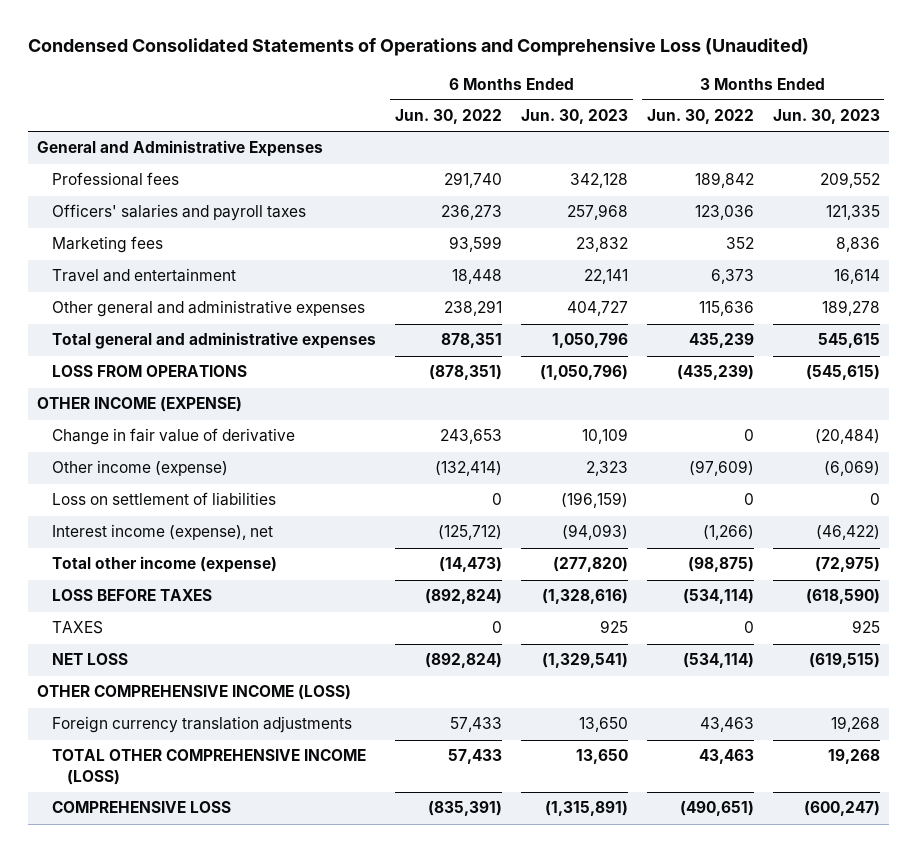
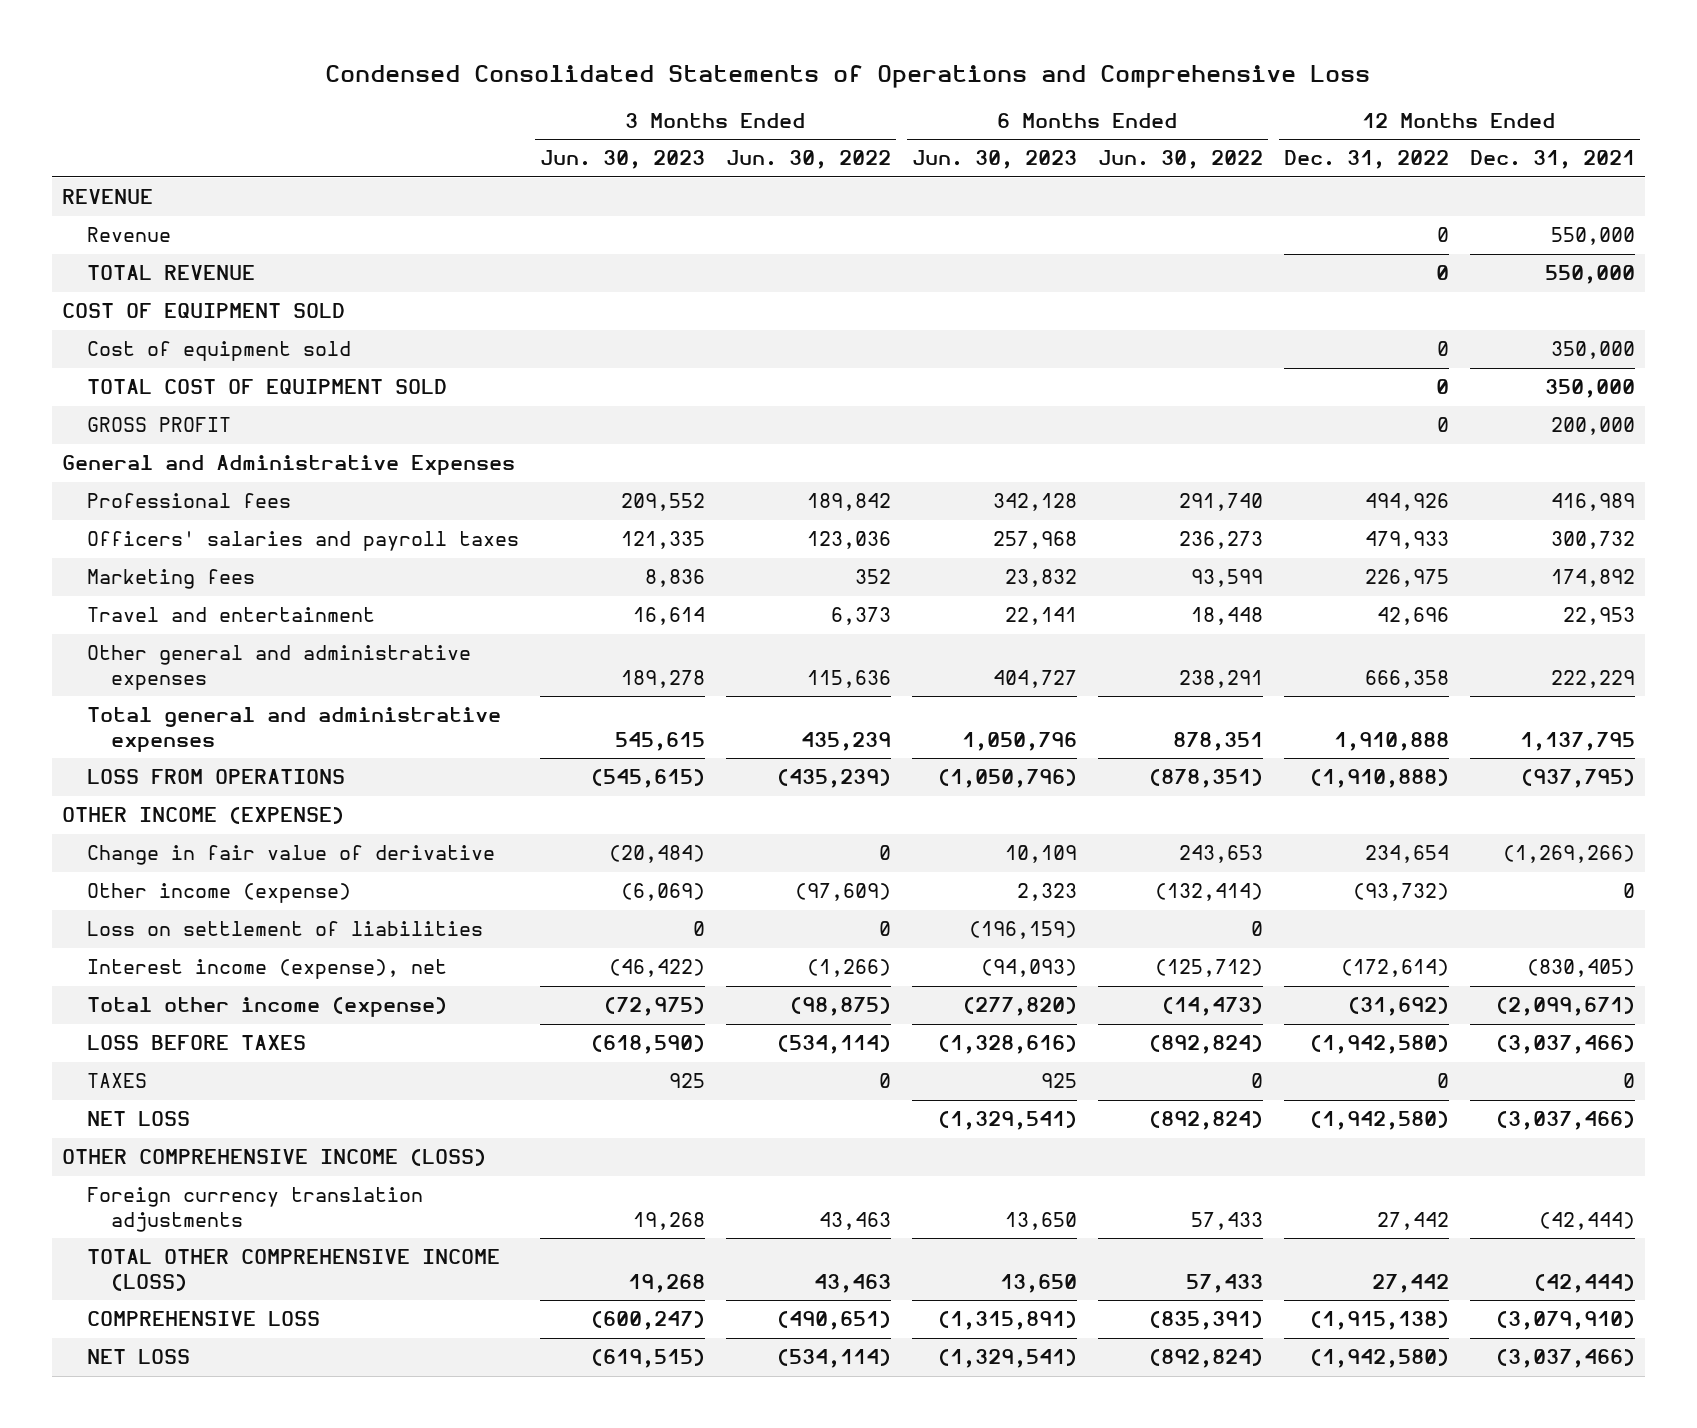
- Condensed Consolidated Statements of Operations and Comprehensive Loss (Unaudited)
+ Condensed Consolidated Statements of Operations and Comprehensive Loss
- | 6 Months Ended Jun. 30, 2022 | 6 Months Ended Jun. 30, 2023 | 3 Months Ended Jun. 30, 2022 | 3 Months Ended Jun. 30, 2023
+ | 3 Months Ended Jun. 30, 2023 | 3 Months Ended Jun. 30, 2022 | 6 Months Ended Jun. 30, 2023 | 6 Months Ended Jun. 30, 2022 | 12 Months Ended Dec. 31, 2022 | 12 Months Ended Dec. 31, 2021
+ REVENUE
+ Revenue | | | | | 0 | 550,000
+ TOTAL REVENUE | | | | | 0 | 550,000
+ COST OF EQUIPMENT SOLD
+ Cost of equipment sold | | | | | 0 | 350,000
+ TOTAL COST OF EQUIPMENT SOLD | | | | | 0 | 350,000
+ GROSS PROFIT | | | | | 0 | 200,000
+ NET LOSS | | | (1,329,541) | (892,824) | (1,942,580) | (3,037,466)
moved down: NET LOSS | (619,515) | (534,114) | (1,329,541) | (892,824) | (1,942,580) | (3,037,466)

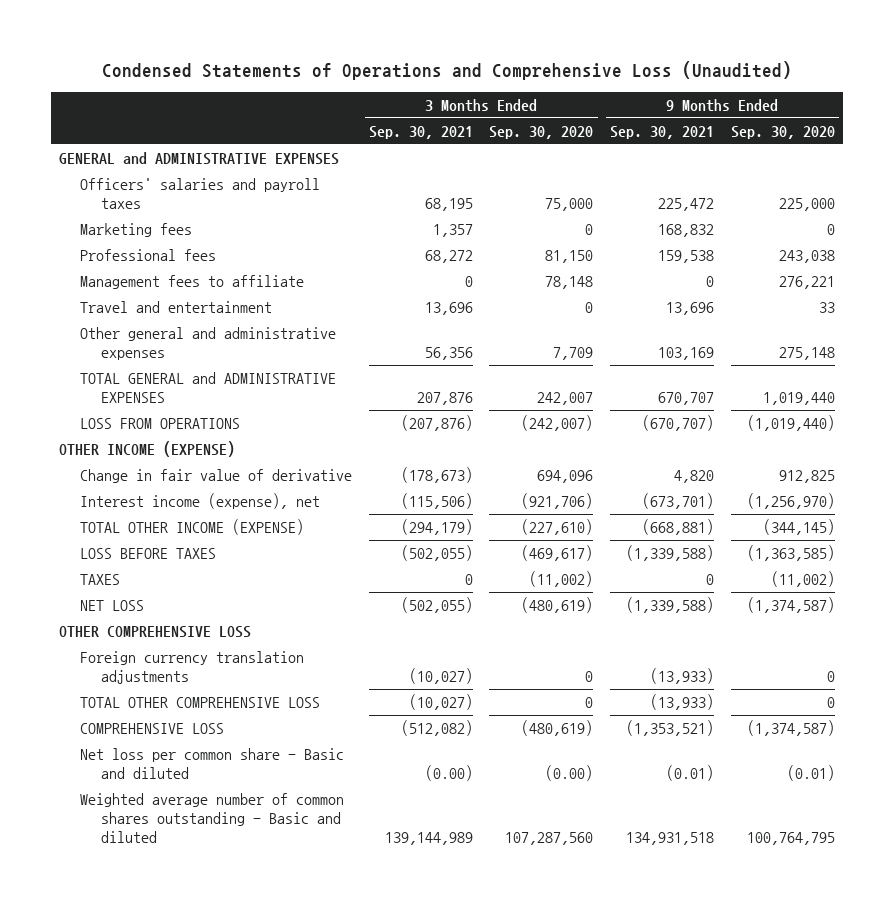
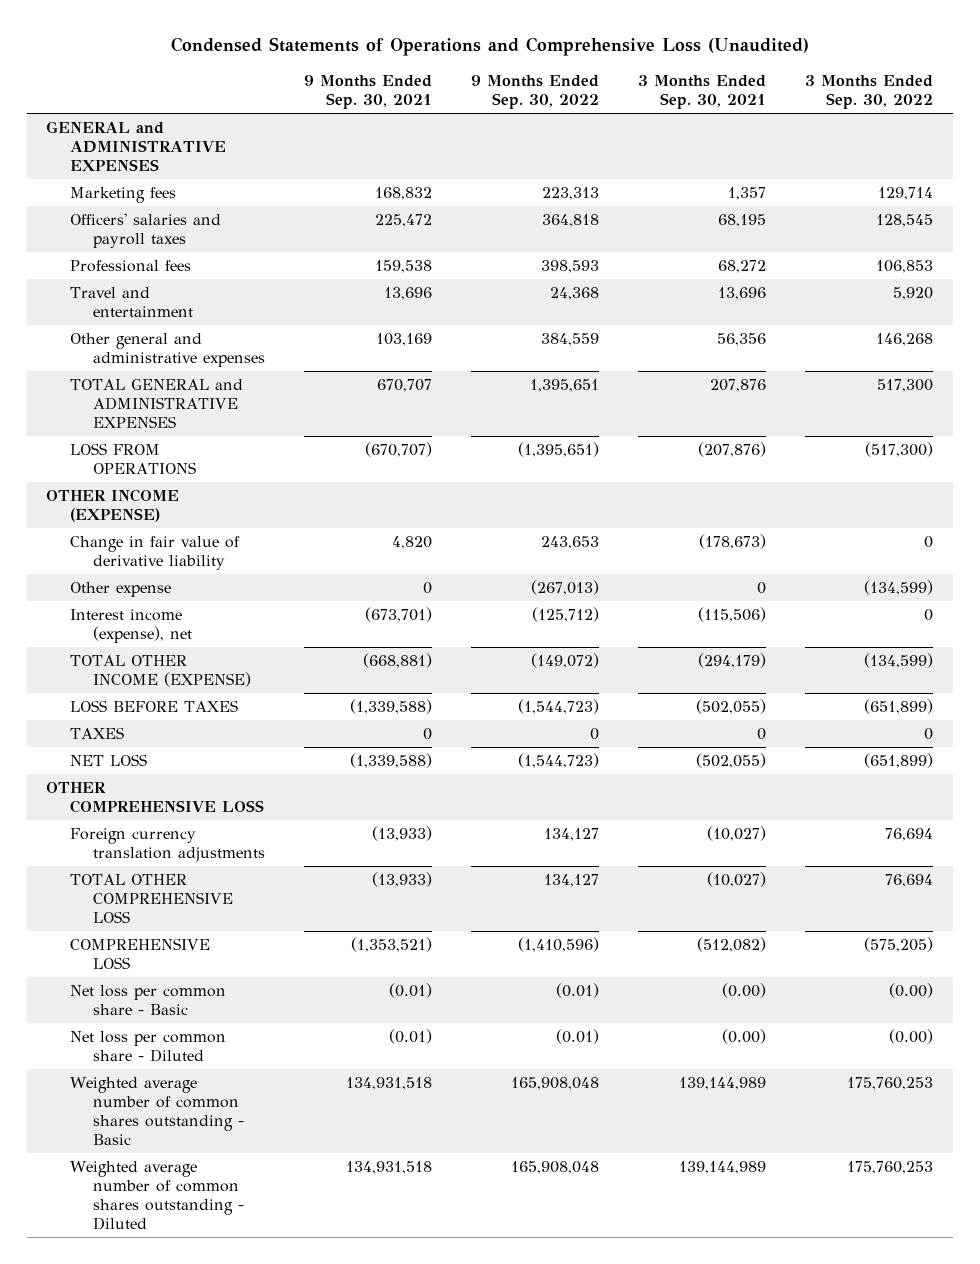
- | 3 Months Ended Sep. 30, 2021 | 3 Months Ended Sep. 30, 2020 | 9 Months Ended Sep. 30, 2021 | 9 Months Ended Sep. 30, 2020
+ | 9 Months Ended Sep. 30, 2021 | 9 Months Ended Sep. 30, 2022 | 3 Months Ended Sep. 30, 2021 | 3 Months Ended Sep. 30, 2022
moved down: Officers' salaries and payroll taxes | 225,472 | 364,818 | 68,195 | 128,545
- Management fees to affiliate | 0 | 78,148 | 0 | 276,221
- Change in fair value of derivative | (178,673) | 694,096 | 4,820 | 912,825
+ Change in fair value of derivative liability | 4,820 | 243,653 | (178,673) | 0
+ Other expense | 0 | (267,013) | 0 | (134,599)
- Net loss per common share - Basic and diluted | (0.00) | (0.00) | (0.01) | (0.01)
- Weighted average number of common shares outstanding - Basic and diluted | 139,144,989 | 107,287,560 | 134,931,518 | 100,764,795
+ Net loss per common share - Basic | (0.01) | (0.01) | (0.00) | (0.00)
+ Net loss per common share - Diluted | (0.01) | (0.01) | (0.00) | (0.00)
+ Weighted average number of common shares outstanding - Basic | 134,931,518 | 165,908,048 | 139,144,989 | 175,760,253
+ Weighted average number of common shares outstanding - Diluted | 134,931,518 | 165,908,048 | 139,144,989 | 175,760,253

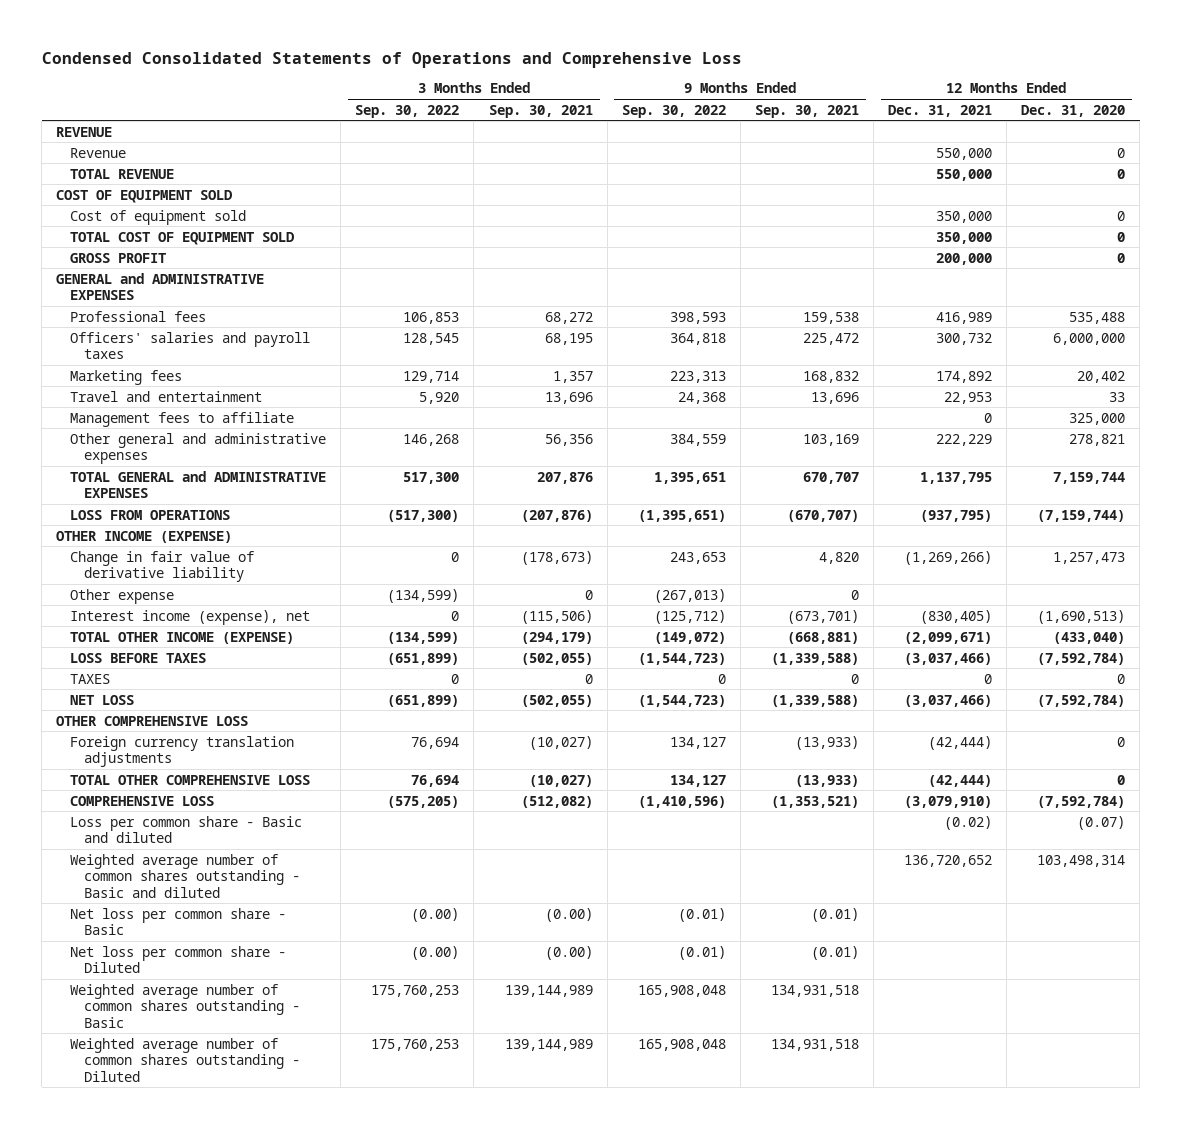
- Condensed Statements of Operations and Comprehensive Loss (Unaudited)
+ Condensed Consolidated Statements of Operations and Comprehensive Loss
- | 9 Months Ended Sep. 30, 2021 | 9 Months Ended Sep. 30, 2022 | 3 Months Ended Sep. 30, 2021 | 3 Months Ended Sep. 30, 2022
+ | 3 Months Ended Sep. 30, 2022 | 3 Months Ended Sep. 30, 2021 | 9 Months Ended Sep. 30, 2022 | 9 Months Ended Sep. 30, 2021 | 12 Months Ended Dec. 31, 2021 | 12 Months Ended Dec. 31, 2020
+ REVENUE
+ Revenue | | | | | 550,000 | 0
+ TOTAL REVENUE | | | | | 550,000 | 0
+ COST OF EQUIPMENT SOLD
+ Cost of equipment sold | | | | | 350,000 | 0
+ TOTAL COST OF EQUIPMENT SOLD | | | | | 350,000 | 0
+ GROSS PROFIT | | | | | 200,000 | 0
moved down: Officers' salaries and payroll taxes | 128,545 | 68,195 | 364,818 | 225,472 | 300,732 | 6,000,000
moved down: Marketing fees | 129,714 | 1,357 | 223,313 | 168,832 | 174,892 | 20,402
+ Management fees to affiliate | | | | | 0 | 325,000
+ Loss per common share - Basic and diluted | | | | | (0.02) | (0.07)
+ Weighted average number of common shares outstanding - Basic and diluted | | | | | 136,720,652 | 103,498,314

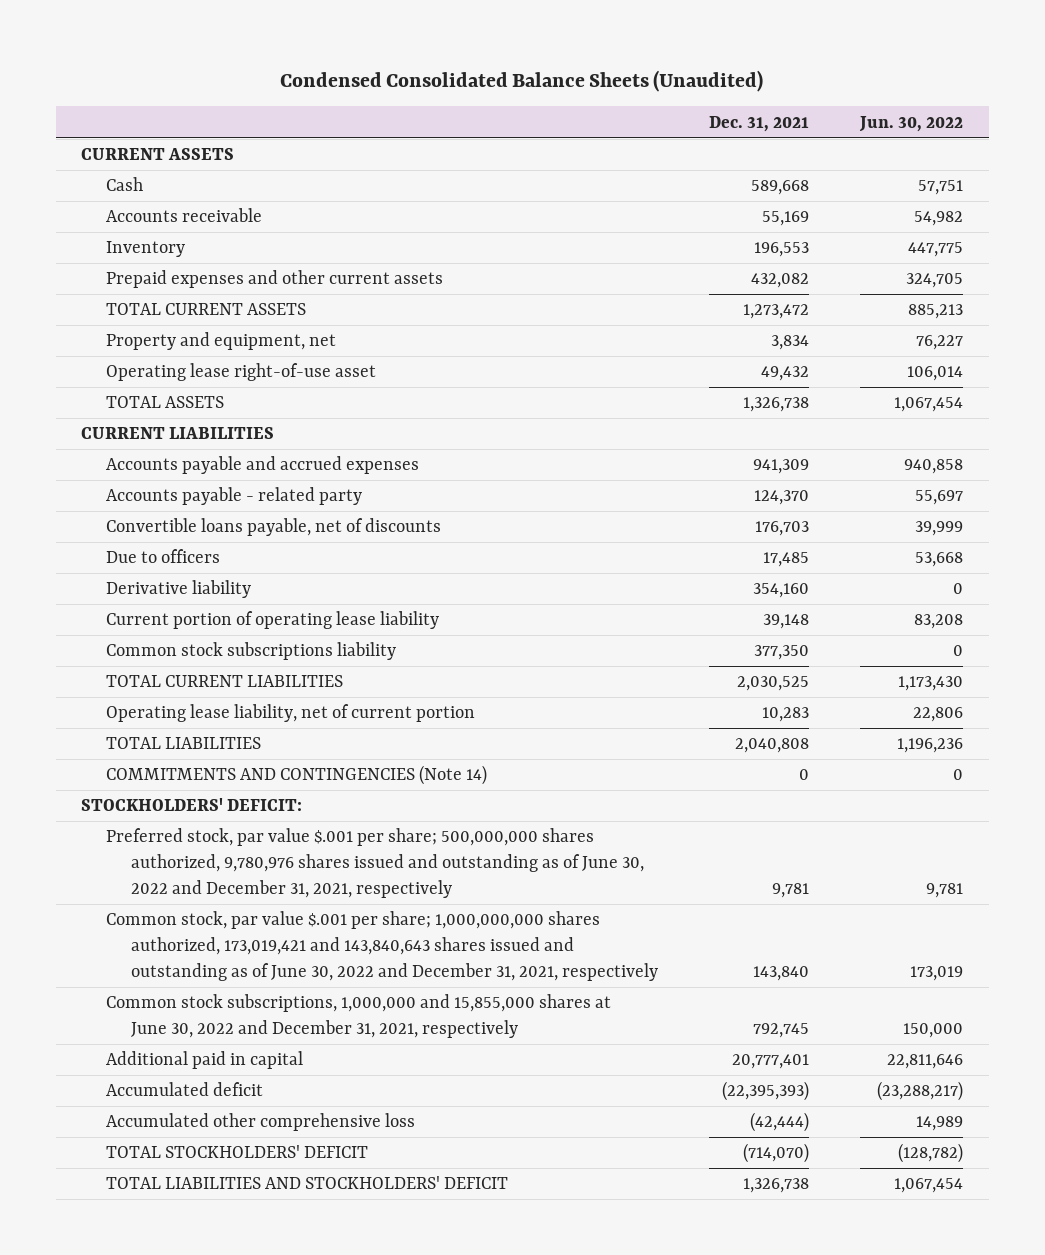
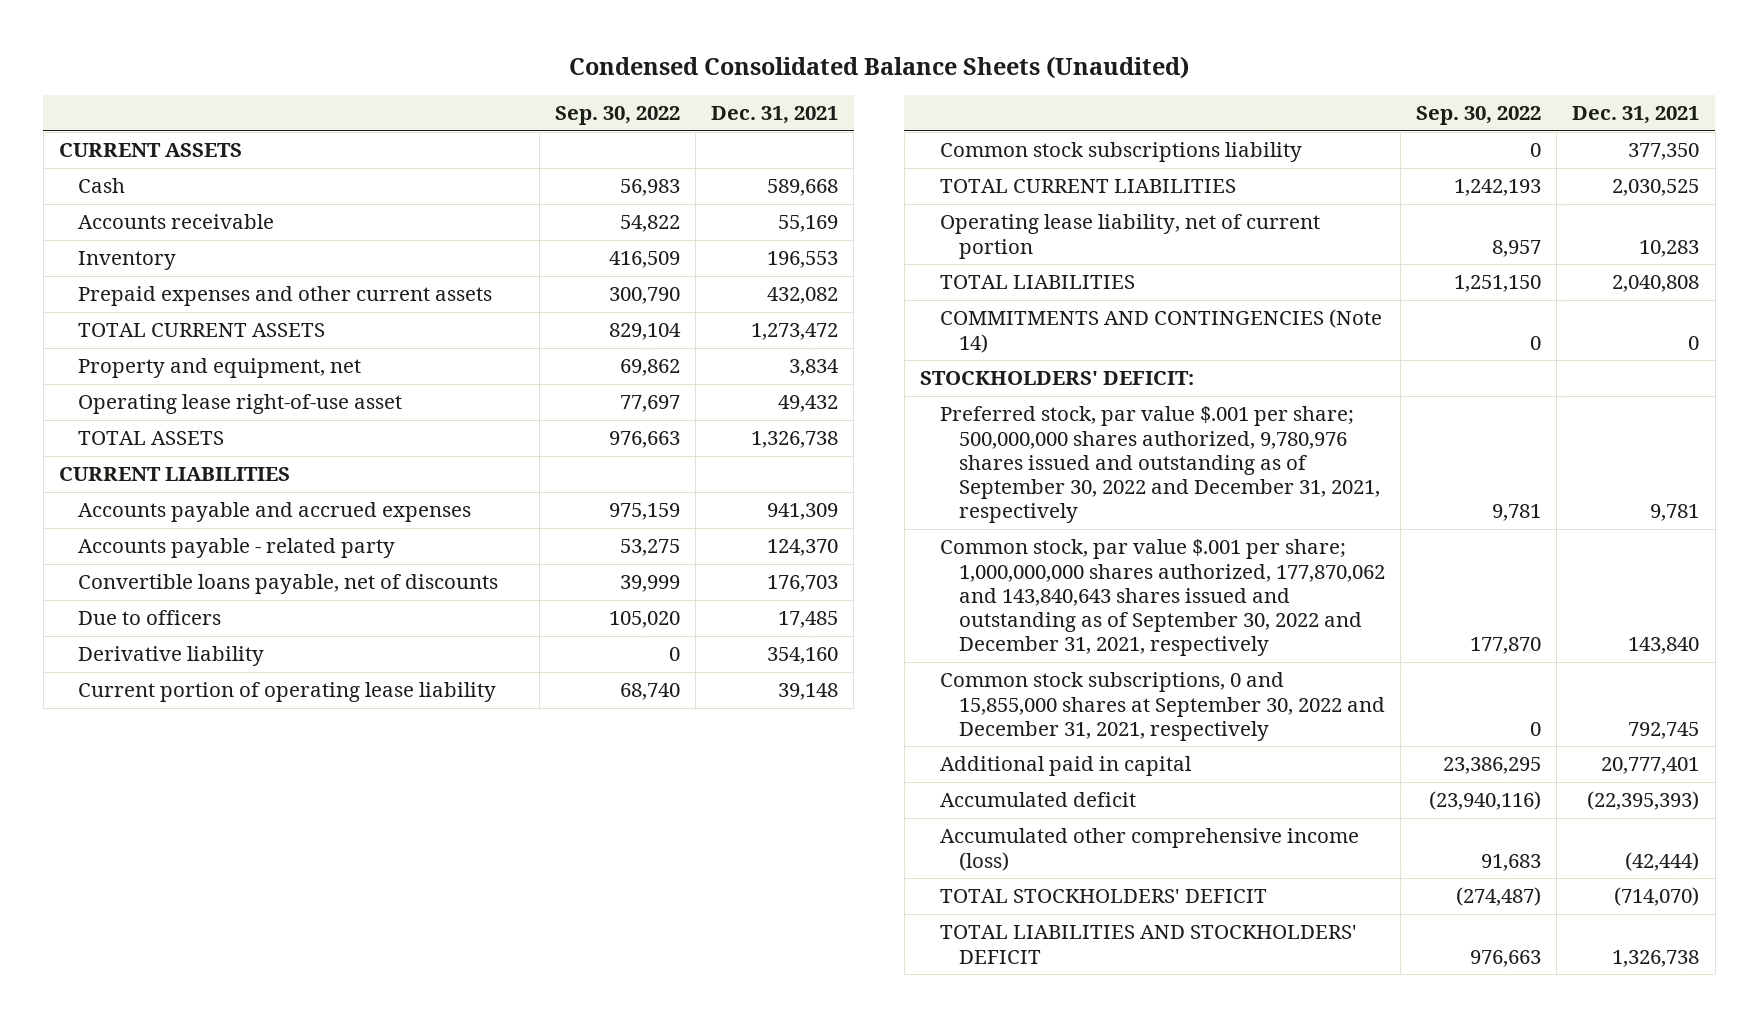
- | Dec. 31, 2021 | Jun. 30, 2022
+ | Sep. 30, 2022 | Dec. 31, 2021
- Preferred stock, par value $.001 per share; 500,000,000 shares authorized, 9,780,976 shares issued and outstanding as of June 30, 2022 and December 31, 2021, respectively | 9,781 | 9,781
- Common stock, par value $.001 per share; 1,000,000,000 shares authorized, 173,019,421 and 143,840,643 shares issued and outstanding as of June 30, 2022 and December 31, 2021, respectively | 143,840 | 173,019
- Common stock subscriptions, 1,000,000 and 15,855,000 shares at June 30, 2022 and December 31, 2021, respectively | 792,745 | 150,000
+ Preferred stock, par value $.001 per share; 500,000,000 shares authorized, 9,780,976 shares issued and outstanding as of September 30, 2022 and December 31, 2021, respectively | 9,781 | 9,781
+ Common stock, par value $.001 per share; 1,000,000,000 shares authorized, 177,870,062 and 143,840,643 shares issued and outstanding as of September 30, 2022 and December 31, 2021, respectively | 177,870 | 143,840
+ Common stock subscriptions, 0 and 15,855,000 shares at September 30, 2022 and December 31, 2021, respectively | 0 | 792,745
- Accumulated other comprehensive loss | (42,444) | 14,989
+ Accumulated other comprehensive income (loss) | 91,683 | (42,444)

